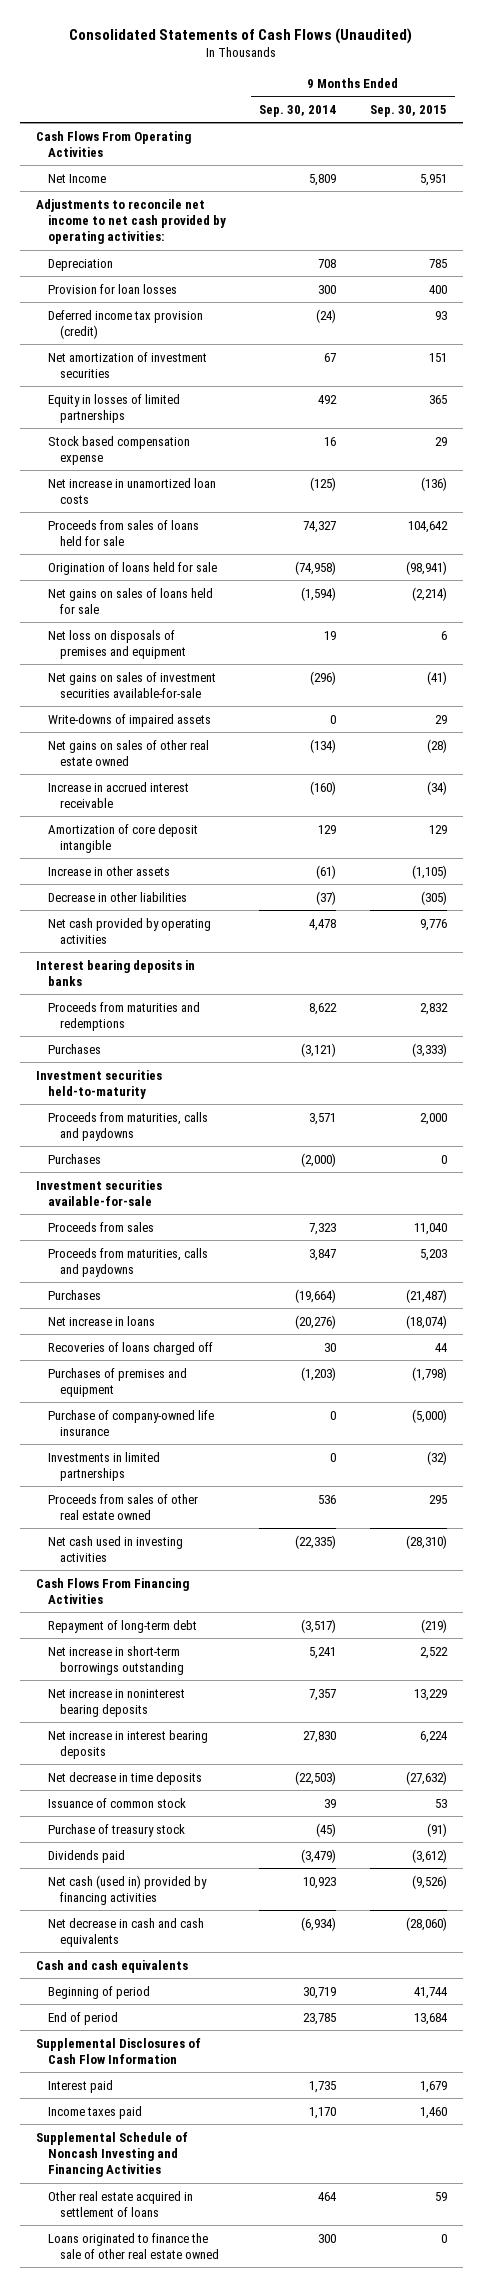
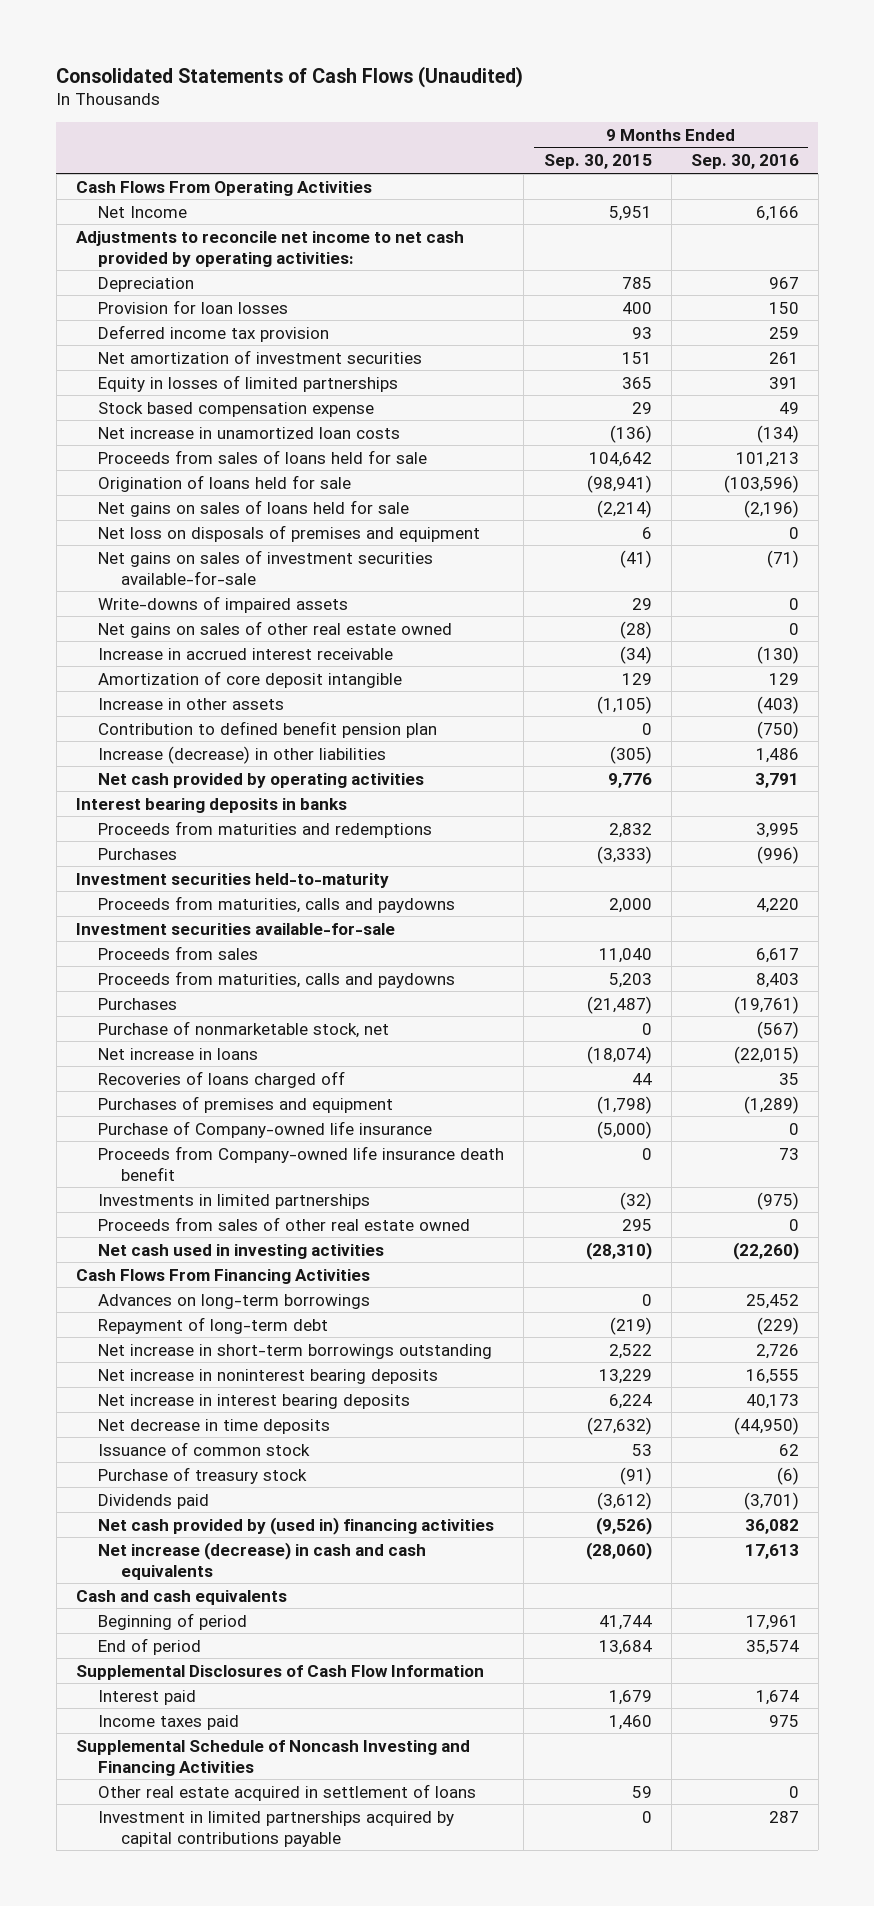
- | 9 Months Ended Sep. 30, 2014 | 9 Months Ended Sep. 30, 2015
+ | 9 Months Ended Sep. 30, 2015 | 9 Months Ended Sep. 30, 2016
- Deferred income tax provision (credit) | (24) | 93
+ Deferred income tax provision | 93 | 259
- Decrease in other liabilities | (37) | (305)
+ Contribution to defined benefit pension plan | 0 | (750)
+ Increase (decrease) in other liabilities | (305) | 1,486
- Purchases | (2,000) | 0
+ Purchase of nonmarketable stock, net | 0 | (567)
- Purchase of company-owned life insurance | 0 | (5,000)
+ Purchase of Company-owned life insurance | (5,000) | 0
+ Proceeds from Company-owned life insurance death benefit | 0 | 73
+ Advances on long-term borrowings | 0 | 25,452
- Net cash (used in) provided by financing activities | 10,923 | (9,526)
- Net decrease in cash and cash equivalents | (6,934) | (28,060)
+ Net cash provided by (used in) financing activities | (9,526) | 36,082
+ Net increase (decrease) in cash and cash equivalents | (28,060) | 17,613
- Loans originated to finance the sale of other real estate owned | 300 | 0
+ Investment in limited partnerships acquired by capital contributions payable | 0 | 287

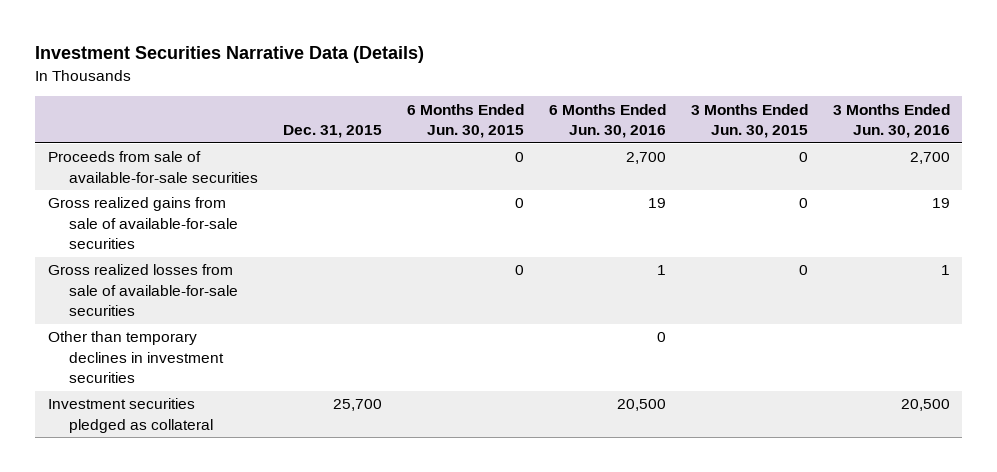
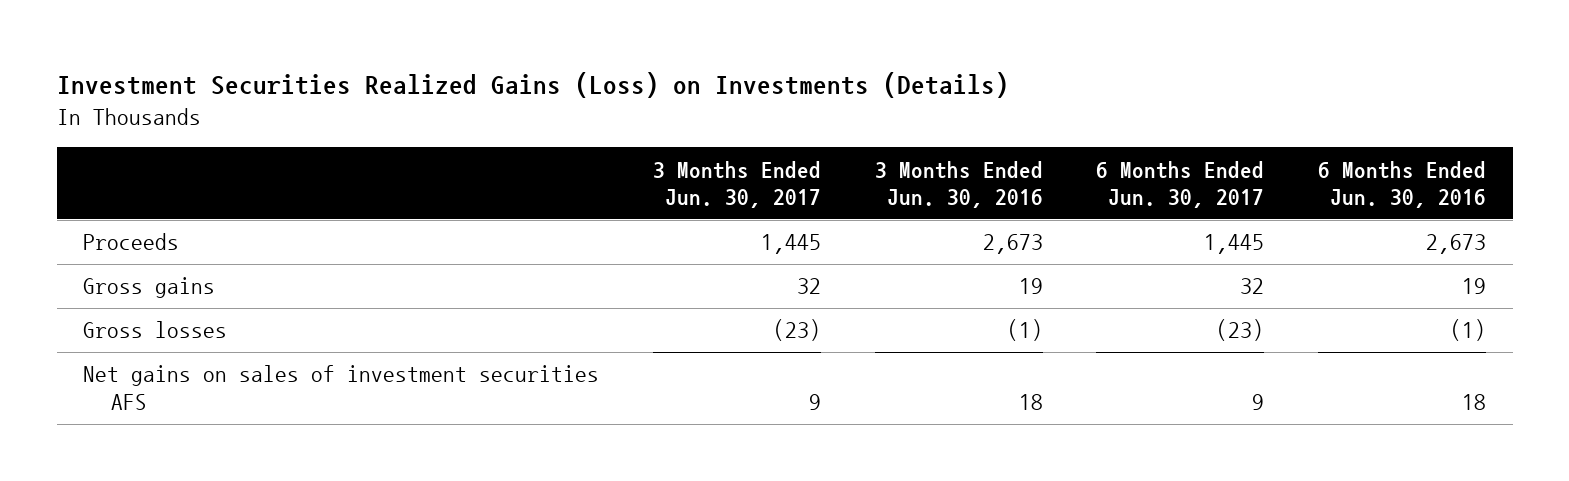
- Investment Securities Narrative Data (Details)
+ Investment Securities Realized Gains (Loss) on Investments (Details)
- | Dec. 31, 2015 | 6 Months Ended Jun. 30, 2015 | 6 Months Ended Jun. 30, 2016 | 3 Months Ended Jun. 30, 2015 | 3 Months Ended Jun. 30, 2016
+ | 3 Months Ended Jun. 30, 2017 | 3 Months Ended Jun. 30, 2016 | 6 Months Ended Jun. 30, 2017 | 6 Months Ended Jun. 30, 2016
- Proceeds from sale of available-for-sale securities | | 0 | 2,700 | 0 | 2,700
- Gross realized gains from sale of available-for-sale securities | | 0 | 19 | 0 | 19
- Gross realized losses from sale of available-for-sale securities | | 0 | 1 | 0 | 1
- Other than temporary declines in investment securities | | | 0 | |
- Investment securities pledged as collateral | 25,700 | | 20,500 | | 20,500
+ Proceeds | 1,445 | 2,673 | 1,445 | 2,673
+ Gross gains | 32 | 19 | 32 | 19
+ Gross losses | (23) | (1) | (23) | (1)
+ Net gains on sales of investment securities AFS | 9 | 18 | 9 | 18

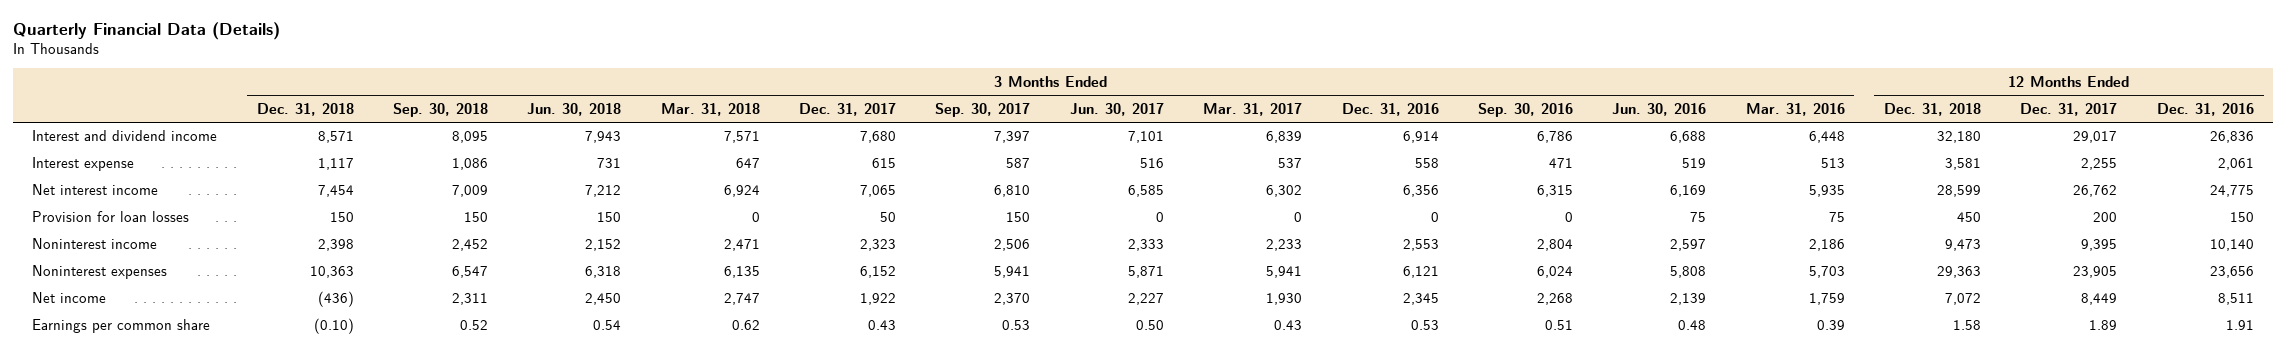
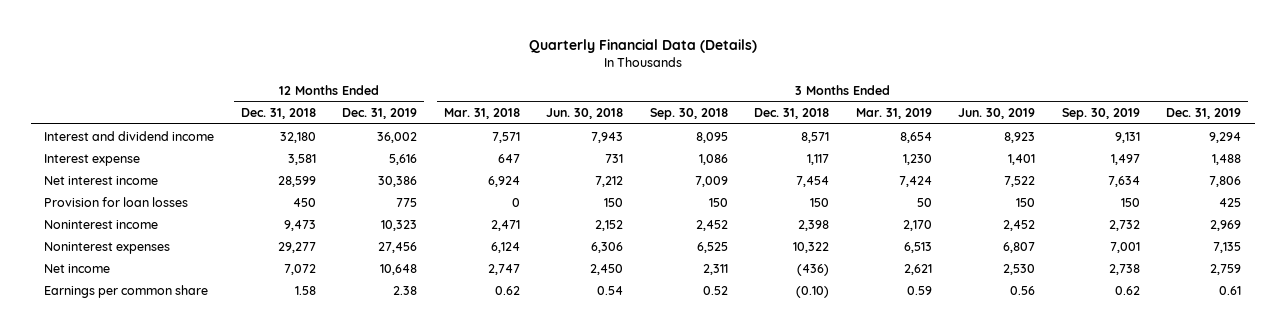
- | 3 Months Ended Dec. 31, 2018 | 3 Months Ended Sep. 30, 2018 | 3 Months Ended Jun. 30, 2018 | 3 Months Ended Mar. 31, 2018 | 3 Months Ended Dec. 31, 2017 | 3 Months Ended Sep. 30, 2017 | 3 Months Ended Jun. 30, 2017 | 3 Months Ended Mar. 31, 2017 | 3 Months Ended Dec. 31, 2016 | 3 Months Ended Sep. 30, 2016 | 3 Months Ended Jun. 30, 2016 | 3 Months Ended Mar. 31, 2016 | 12 Months Ended Dec. 31, 2018 | 12 Months Ended Dec. 31, 2017 | 12 Months Ended Dec. 31, 2016
+ | 12 Months Ended Dec. 31, 2018 | 12 Months Ended Dec. 31, 2019 | 3 Months Ended Mar. 31, 2018 | 3 Months Ended Jun. 30, 2018 | 3 Months Ended Sep. 30, 2018 | 3 Months Ended Dec. 31, 2018 | 3 Months Ended Mar. 31, 2019 | 3 Months Ended Jun. 30, 2019 | 3 Months Ended Sep. 30, 2019 | 3 Months Ended Dec. 31, 2019
- Noninterest expenses | 10,363 | 6,547 | 6,318 | 6,135 | 6,152 | 5,941 | 5,871 | 5,941 | 6,121 | 6,024 | 5,808 | 5,703 | 29,363 | 23,905 | 23,656
+ Noninterest expenses | 29,277 | 27,456 | 6,124 | 6,306 | 6,525 | 10,322 | 6,513 | 6,807 | 7,001 | 7,135

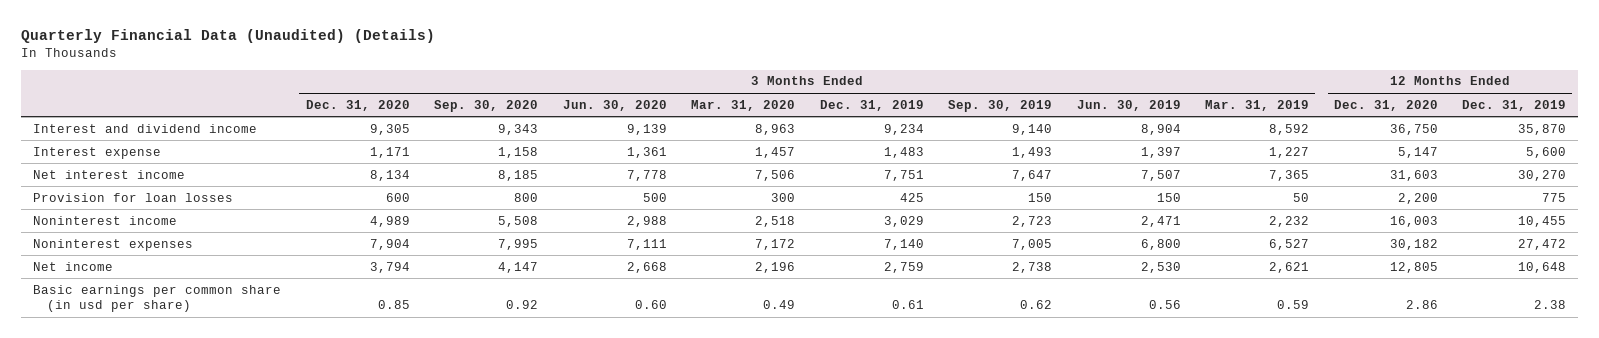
- Quarterly Financial Data (Details)
+ Quarterly Financial Data (Unaudited) (Details)
- | 12 Months Ended Dec. 31, 2018 | 12 Months Ended Dec. 31, 2019 | 3 Months Ended Mar. 31, 2018 | 3 Months Ended Jun. 30, 2018 | 3 Months Ended Sep. 30, 2018 | 3 Months Ended Dec. 31, 2018 | 3 Months Ended Mar. 31, 2019 | 3 Months Ended Jun. 30, 2019 | 3 Months Ended Sep. 30, 2019 | 3 Months Ended Dec. 31, 2019
+ | 3 Months Ended Dec. 31, 2020 | 3 Months Ended Sep. 30, 2020 | 3 Months Ended Jun. 30, 2020 | 3 Months Ended Mar. 31, 2020 | 3 Months Ended Dec. 31, 2019 | 3 Months Ended Sep. 30, 2019 | 3 Months Ended Jun. 30, 2019 | 3 Months Ended Mar. 31, 2019 | 12 Months Ended Dec. 31, 2020 | 12 Months Ended Dec. 31, 2019
- Interest and dividend income | 32,180 | 36,002 | 7,571 | 7,943 | 8,095 | 8,571 | 8,654 | 8,923 | 9,131 | 9,294
- Interest expense | 3,581 | 5,616 | 647 | 731 | 1,086 | 1,117 | 1,230 | 1,401 | 1,497 | 1,488
- Net interest income | 28,599 | 30,386 | 6,924 | 7,212 | 7,009 | 7,454 | 7,424 | 7,522 | 7,634 | 7,806
+ Interest and dividend income | 9,305 | 9,343 | 9,139 | 8,963 | 9,234 | 9,140 | 8,904 | 8,592 | 36,750 | 35,870
+ Interest expense | 1,171 | 1,158 | 1,361 | 1,457 | 1,483 | 1,493 | 1,397 | 1,227 | 5,147 | 5,600
+ Net interest income | 8,134 | 8,185 | 7,778 | 7,506 | 7,751 | 7,647 | 7,507 | 7,365 | 31,603 | 30,270
- Noninterest income | 9,473 | 10,323 | 2,471 | 2,152 | 2,452 | 2,398 | 2,170 | 2,452 | 2,732 | 2,969
- Noninterest expenses | 29,277 | 27,456 | 6,124 | 6,306 | 6,525 | 10,322 | 6,513 | 6,807 | 7,001 | 7,135
+ Noninterest income | 4,989 | 5,508 | 2,988 | 2,518 | 3,029 | 2,723 | 2,471 | 2,232 | 16,003 | 10,455
+ Noninterest expenses | 7,904 | 7,995 | 7,111 | 7,172 | 7,140 | 7,005 | 6,800 | 6,527 | 30,182 | 27,472
- Earnings per common share | 1.58 | 2.38 | 0.62 | 0.54 | 0.52 | (0.10) | 0.59 | 0.56 | 0.62 | 0.61
+ Basic earnings per common share (in usd per share) | 0.85 | 0.92 | 0.60 | 0.49 | 0.61 | 0.62 | 0.56 | 0.59 | 2.86 | 2.38

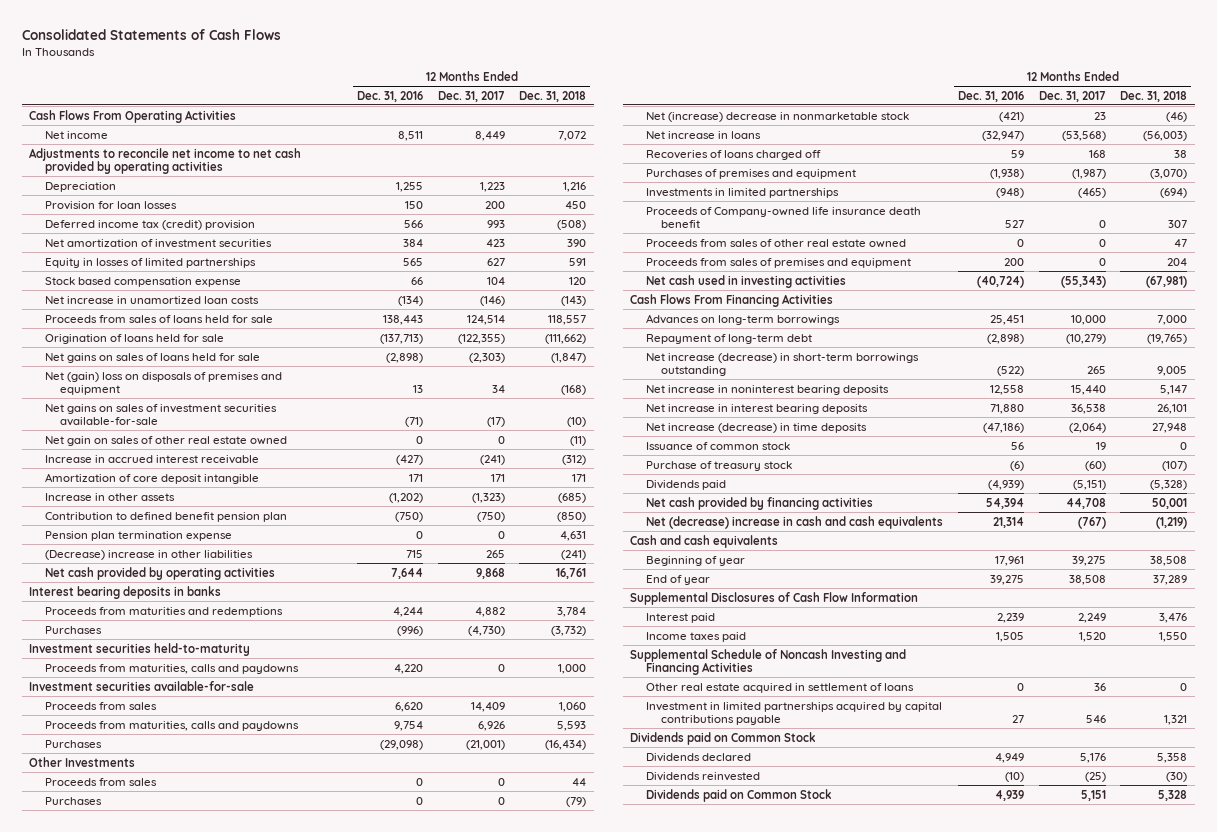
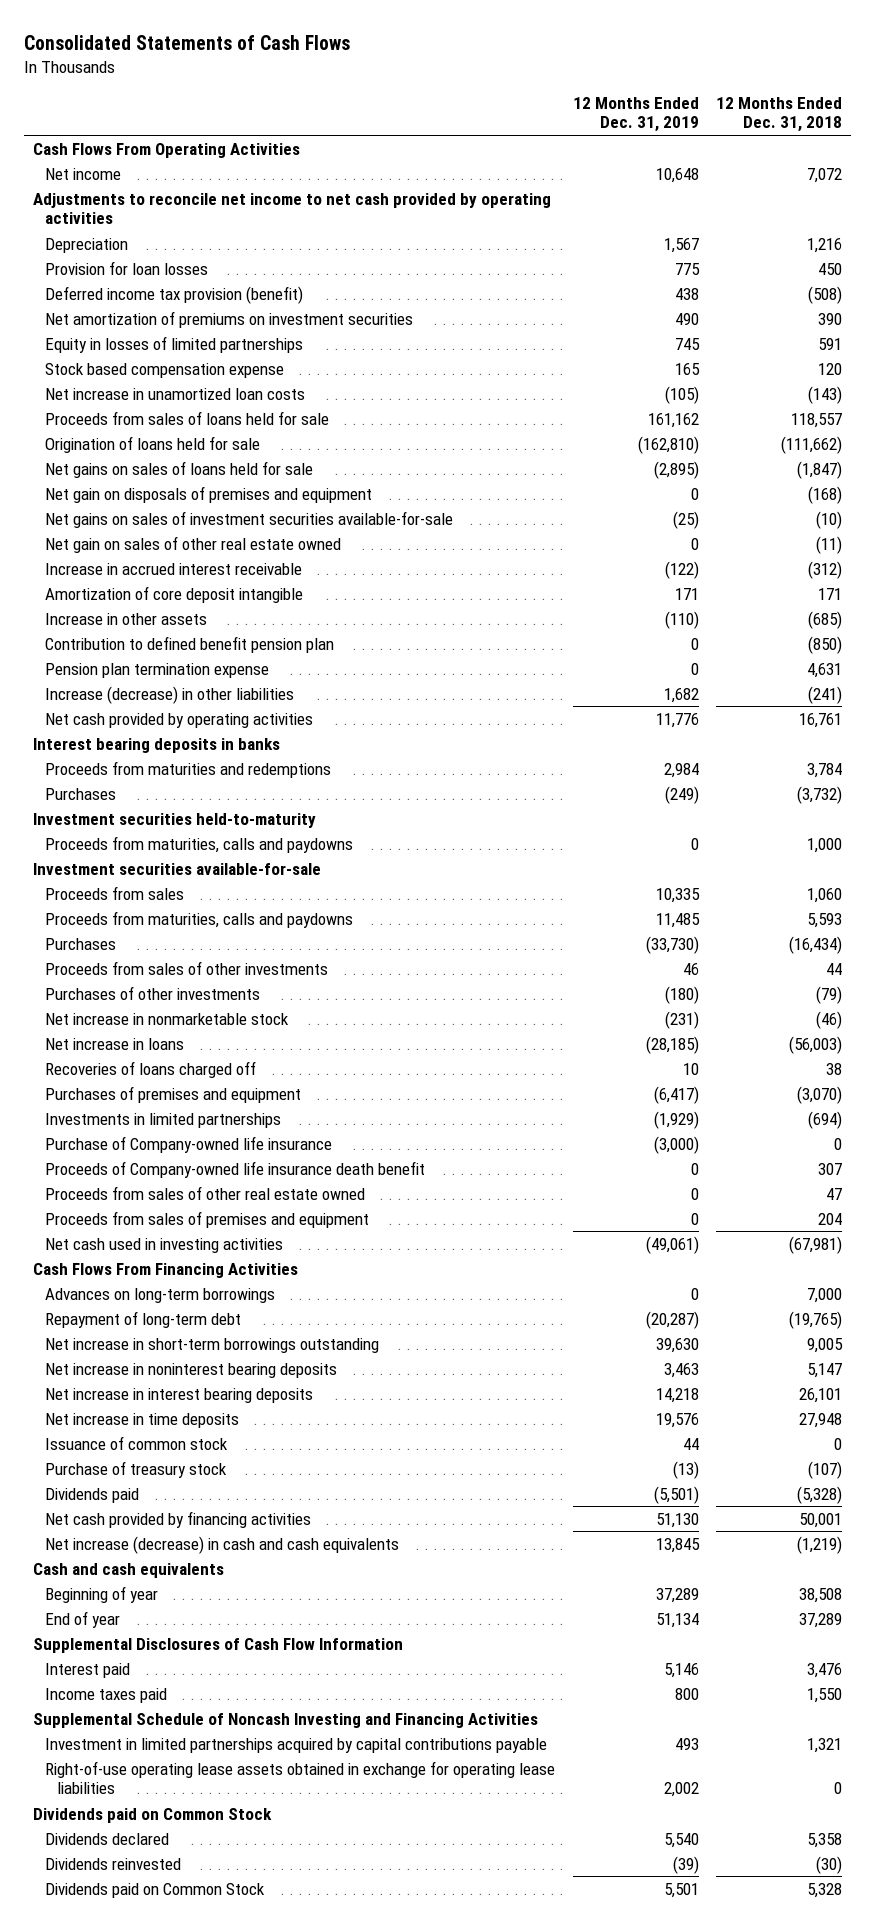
- | 12 Months Ended Dec. 31, 2016 | 12 Months Ended Dec. 31, 2017 | 12 Months Ended Dec. 31, 2018
+ | 12 Months Ended Dec. 31, 2019 | 12 Months Ended Dec. 31, 2018
- Deferred income tax (credit) provision | 566 | 993 | (508)
- Net amortization of investment securities | 384 | 423 | 390
+ Deferred income tax provision (benefit) | 438 | (508)
+ Net amortization of premiums on investment securities | 490 | 390
- Net (gain) loss on disposals of premises and equipment | 13 | 34 | (168)
+ Net gain on disposals of premises and equipment | 0 | (168)
- (Decrease) increase in other liabilities | 715 | 265 | (241)
+ Increase (decrease) in other liabilities | 1,682 | (241)
- Other Investments
- Proceeds from sales | 0 | 0 | 44
- Purchases | 0 | 0 | (79)
- Net (increase) decrease in nonmarketable stock | (421) | 23 | (46)
+ Proceeds from sales of other investments | 46 | 44
+ Purchases of other investments | (180) | (79)
+ Net increase in nonmarketable stock | (231) | (46)
+ Purchase of Company-owned life insurance | (3,000) | 0
- Net increase (decrease) in short-term borrowings outstanding | (522) | 265 | 9,005
+ Net increase in short-term borrowings outstanding | 39,630 | 9,005
- Net increase (decrease) in time deposits | (47,186) | (2,064) | 27,948
+ Net increase in time deposits | 19,576 | 27,948
- Net (decrease) increase in cash and cash equivalents | 21,314 | (767) | (1,219)
+ Net increase (decrease) in cash and cash equivalents | 13,845 | (1,219)
- Other real estate acquired in settlement of loans | 0 | 36 | 0
+ Right-of-use operating lease assets obtained in exchange for operating lease liabilities | 2,002 | 0

